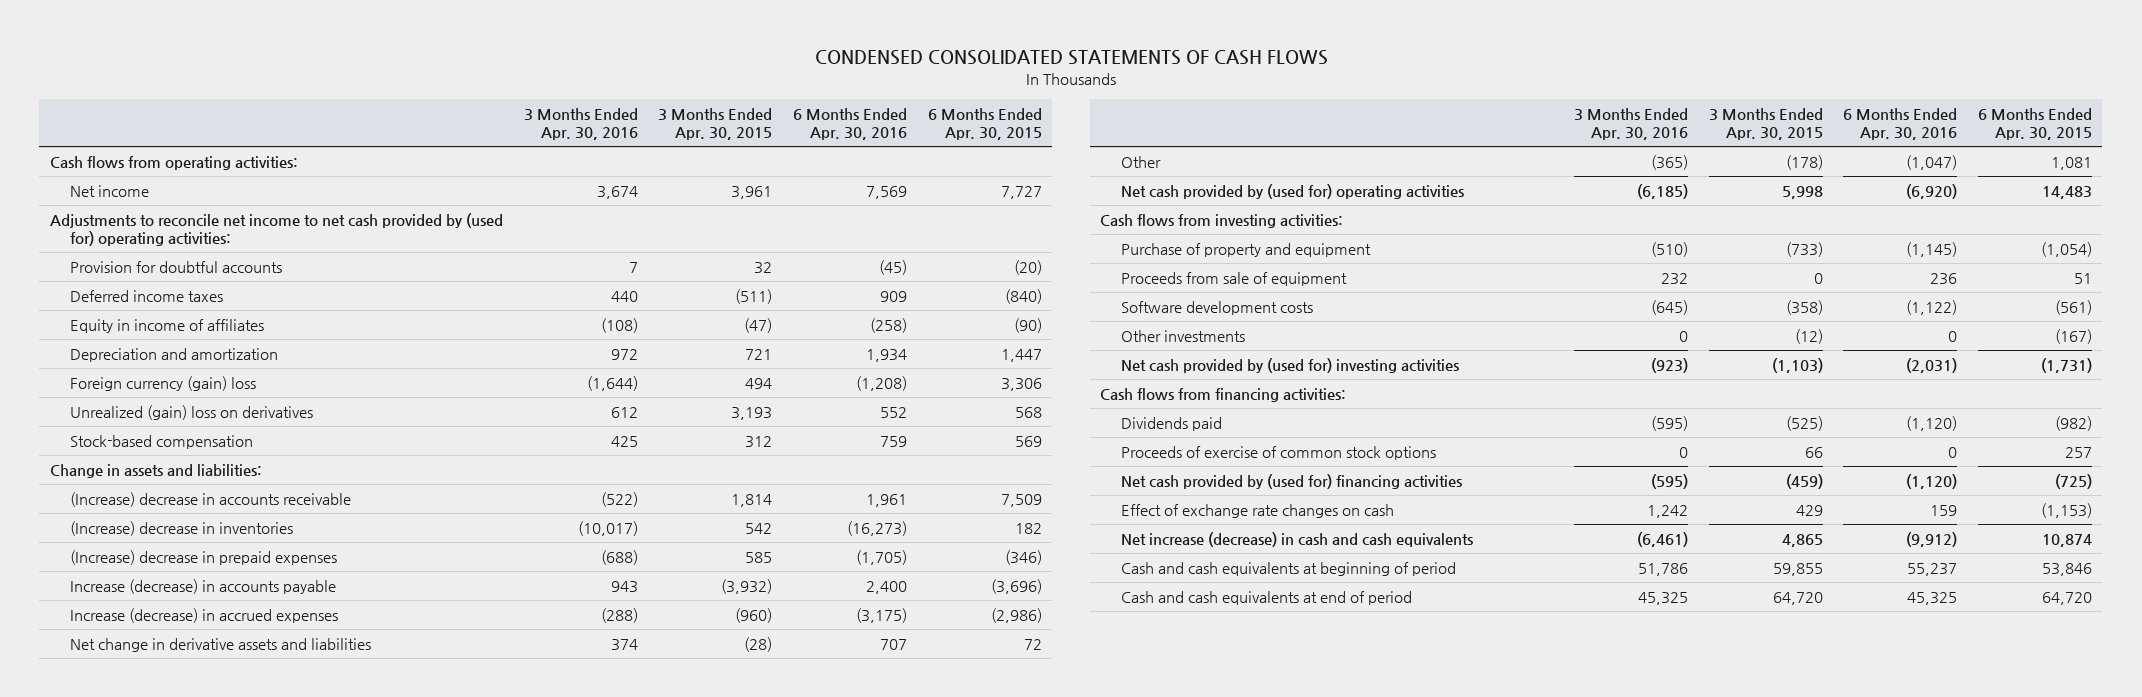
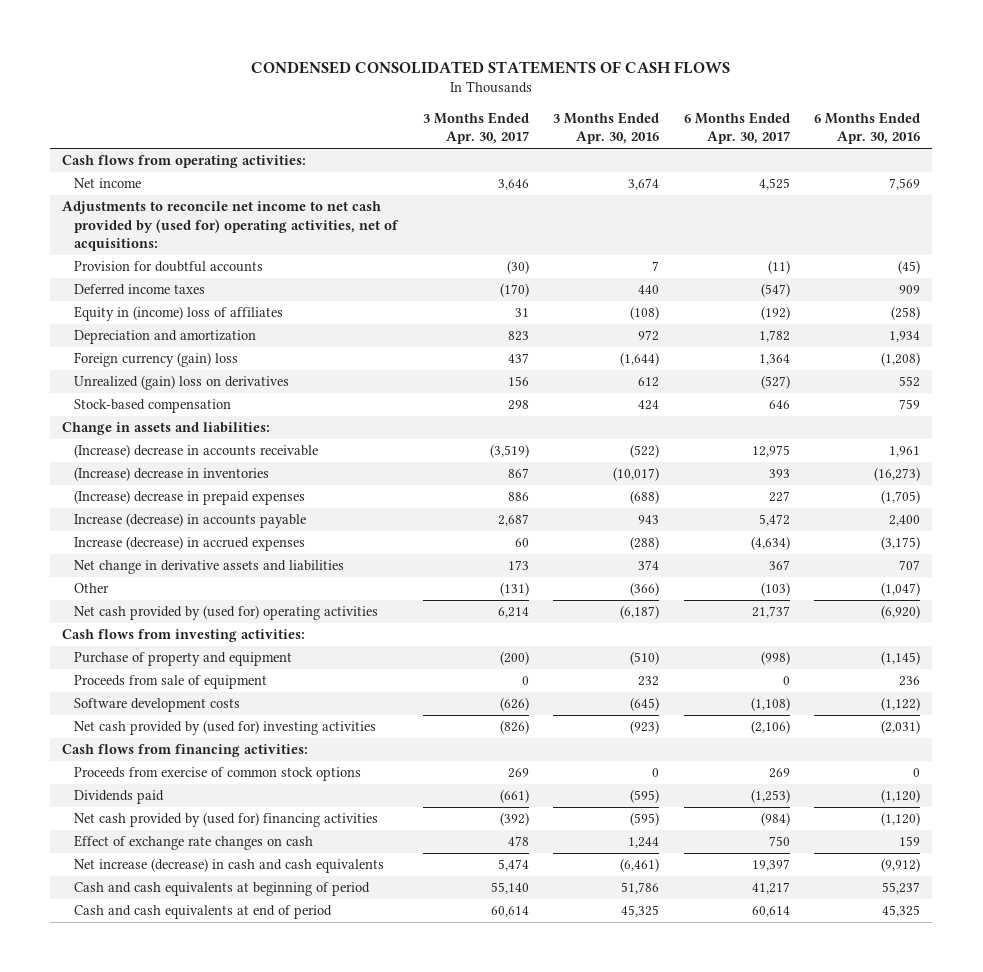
- | 3 Months Ended Apr. 30, 2016 | 3 Months Ended Apr. 30, 2015 | 6 Months Ended Apr. 30, 2016 | 6 Months Ended Apr. 30, 2015
+ | 3 Months Ended Apr. 30, 2017 | 3 Months Ended Apr. 30, 2016 | 6 Months Ended Apr. 30, 2017 | 6 Months Ended Apr. 30, 2016
- Adjustments to reconcile net income to net cash provided by (used for) operating activities:
+ Adjustments to reconcile net income to net cash provided by (used for) operating activities, net of acquisitions:
- Equity in income of affiliates | (108) | (47) | (258) | (90)
+ Equity in (income) loss of affiliates | 31 | (108) | (192) | (258)
- Stock-based compensation | 425 | 312 | 759 | 569
+ Stock-based compensation | 298 | 424 | 646 | 759
- Other | (365) | (178) | (1,047) | 1,081
- Net cash provided by (used for) operating activities | (6,185) | 5,998 | (6,920) | 14,483
+ Other | (131) | (366) | (103) | (1,047)
+ Net cash provided by (used for) operating activities | 6,214 | (6,187) | 21,737 | (6,920)
- Other investments | 0 | (12) | 0 | (167)
+ Proceeds from exercise of common stock options | 269 | 0 | 269 | 0
- Proceeds of exercise of common stock options | 0 | 66 | 0 | 257
- Effect of exchange rate changes on cash | 1,242 | 429 | 159 | (1,153)
+ Effect of exchange rate changes on cash | 478 | 1,244 | 750 | 159

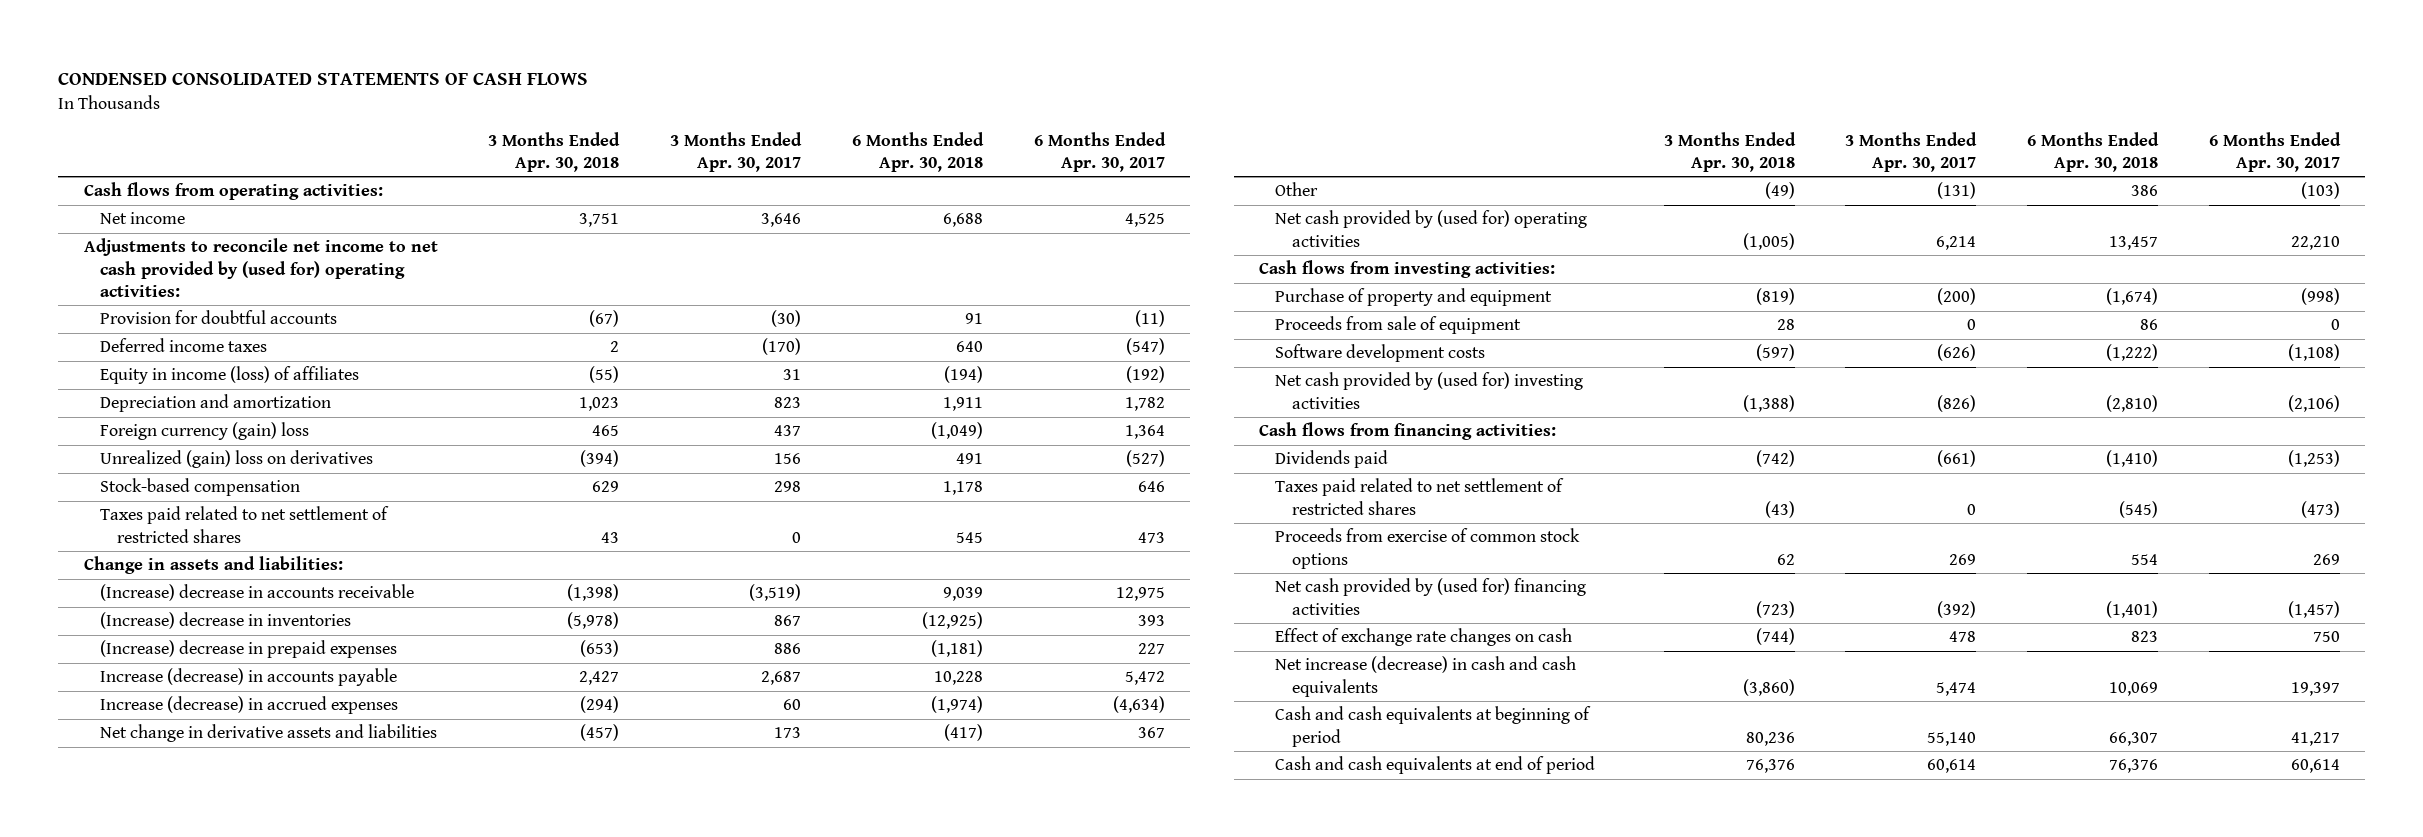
- | 3 Months Ended Apr. 30, 2017 | 3 Months Ended Apr. 30, 2016 | 6 Months Ended Apr. 30, 2017 | 6 Months Ended Apr. 30, 2016
+ | 3 Months Ended Apr. 30, 2018 | 3 Months Ended Apr. 30, 2017 | 6 Months Ended Apr. 30, 2018 | 6 Months Ended Apr. 30, 2017
- Adjustments to reconcile net income to net cash provided by (used for) operating activities, net of acquisitions:
+ Adjustments to reconcile net income to net cash provided by (used for) operating activities:
- Equity in (income) loss of affiliates | 31 | (108) | (192) | (258)
+ Equity in income (loss) of affiliates | (55) | 31 | (194) | (192)
+ Taxes paid related to net settlement of restricted shares | 43 | 0 | 545 | 473
- Net cash provided by (used for) operating activities | 6,214 | (6,187) | 21,737 | (6,920)
+ Net cash provided by (used for) operating activities | (1,005) | 6,214 | 13,457 | 22,210
- Net cash provided by (used for) financing activities | (392) | (595) | (984) | (1,120)
+ Taxes paid related to net settlement of restricted shares | (43) | 0 | (545) | (473)
moved down: Proceeds from exercise of common stock options | 62 | 269 | 554 | 269
+ Net cash provided by (used for) financing activities | (723) | (392) | (1,401) | (1,457)

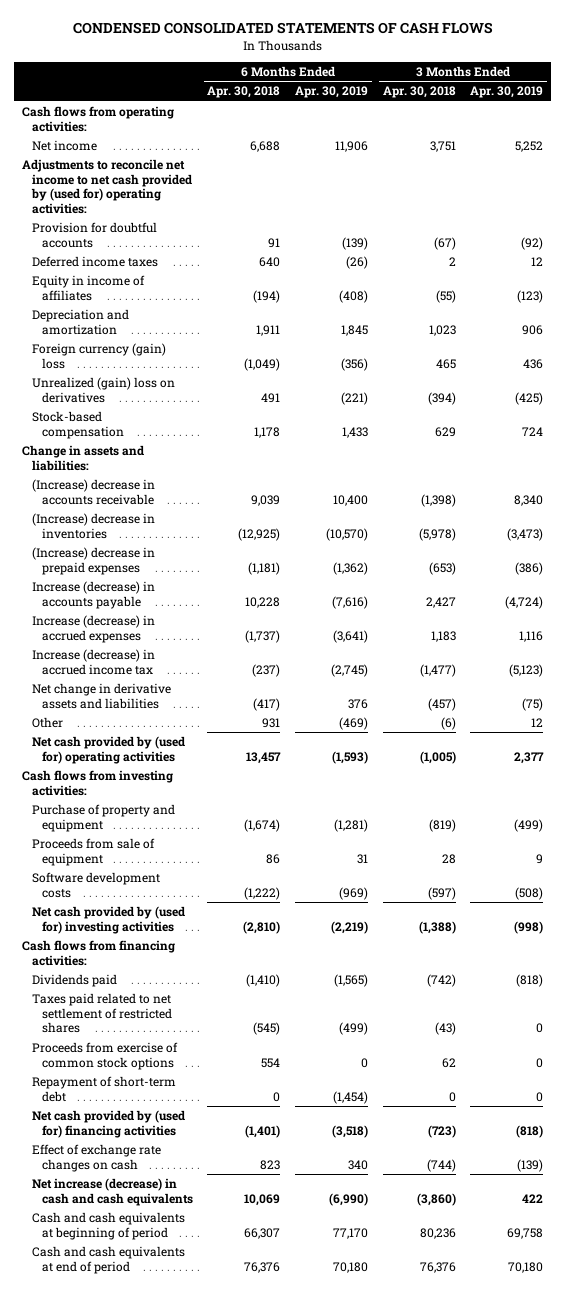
- | 3 Months Ended Apr. 30, 2018 | 3 Months Ended Apr. 30, 2017 | 6 Months Ended Apr. 30, 2018 | 6 Months Ended Apr. 30, 2017
+ | 6 Months Ended Apr. 30, 2018 | 6 Months Ended Apr. 30, 2019 | 3 Months Ended Apr. 30, 2018 | 3 Months Ended Apr. 30, 2019
- Equity in income (loss) of affiliates | (55) | 31 | (194) | (192)
+ Equity in income of affiliates | (194) | (408) | (55) | (123)
- Taxes paid related to net settlement of restricted shares | 43 | 0 | 545 | 473
- Increase (decrease) in accrued expenses | (294) | 60 | (1,974) | (4,634)
+ Increase (decrease) in accrued expenses | (1,737) | (3,641) | 1,183 | 1,116
+ Increase (decrease) in accrued income tax | (237) | (2,745) | (1,477) | (5,123)
- Other | (49) | (131) | 386 | (103)
+ Other | 931 | (469) | (6) | 12
+ Repayment of short-term debt | 0 | (1,454) | 0 | 0

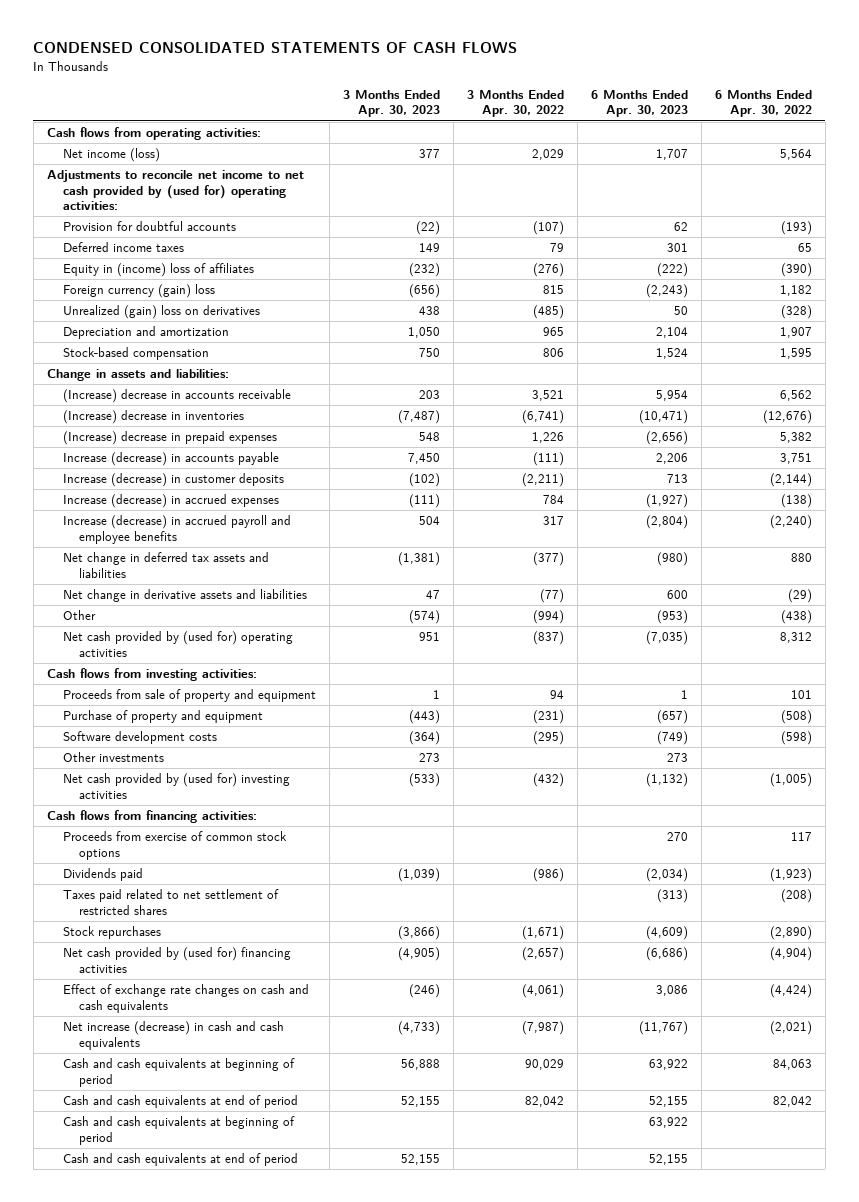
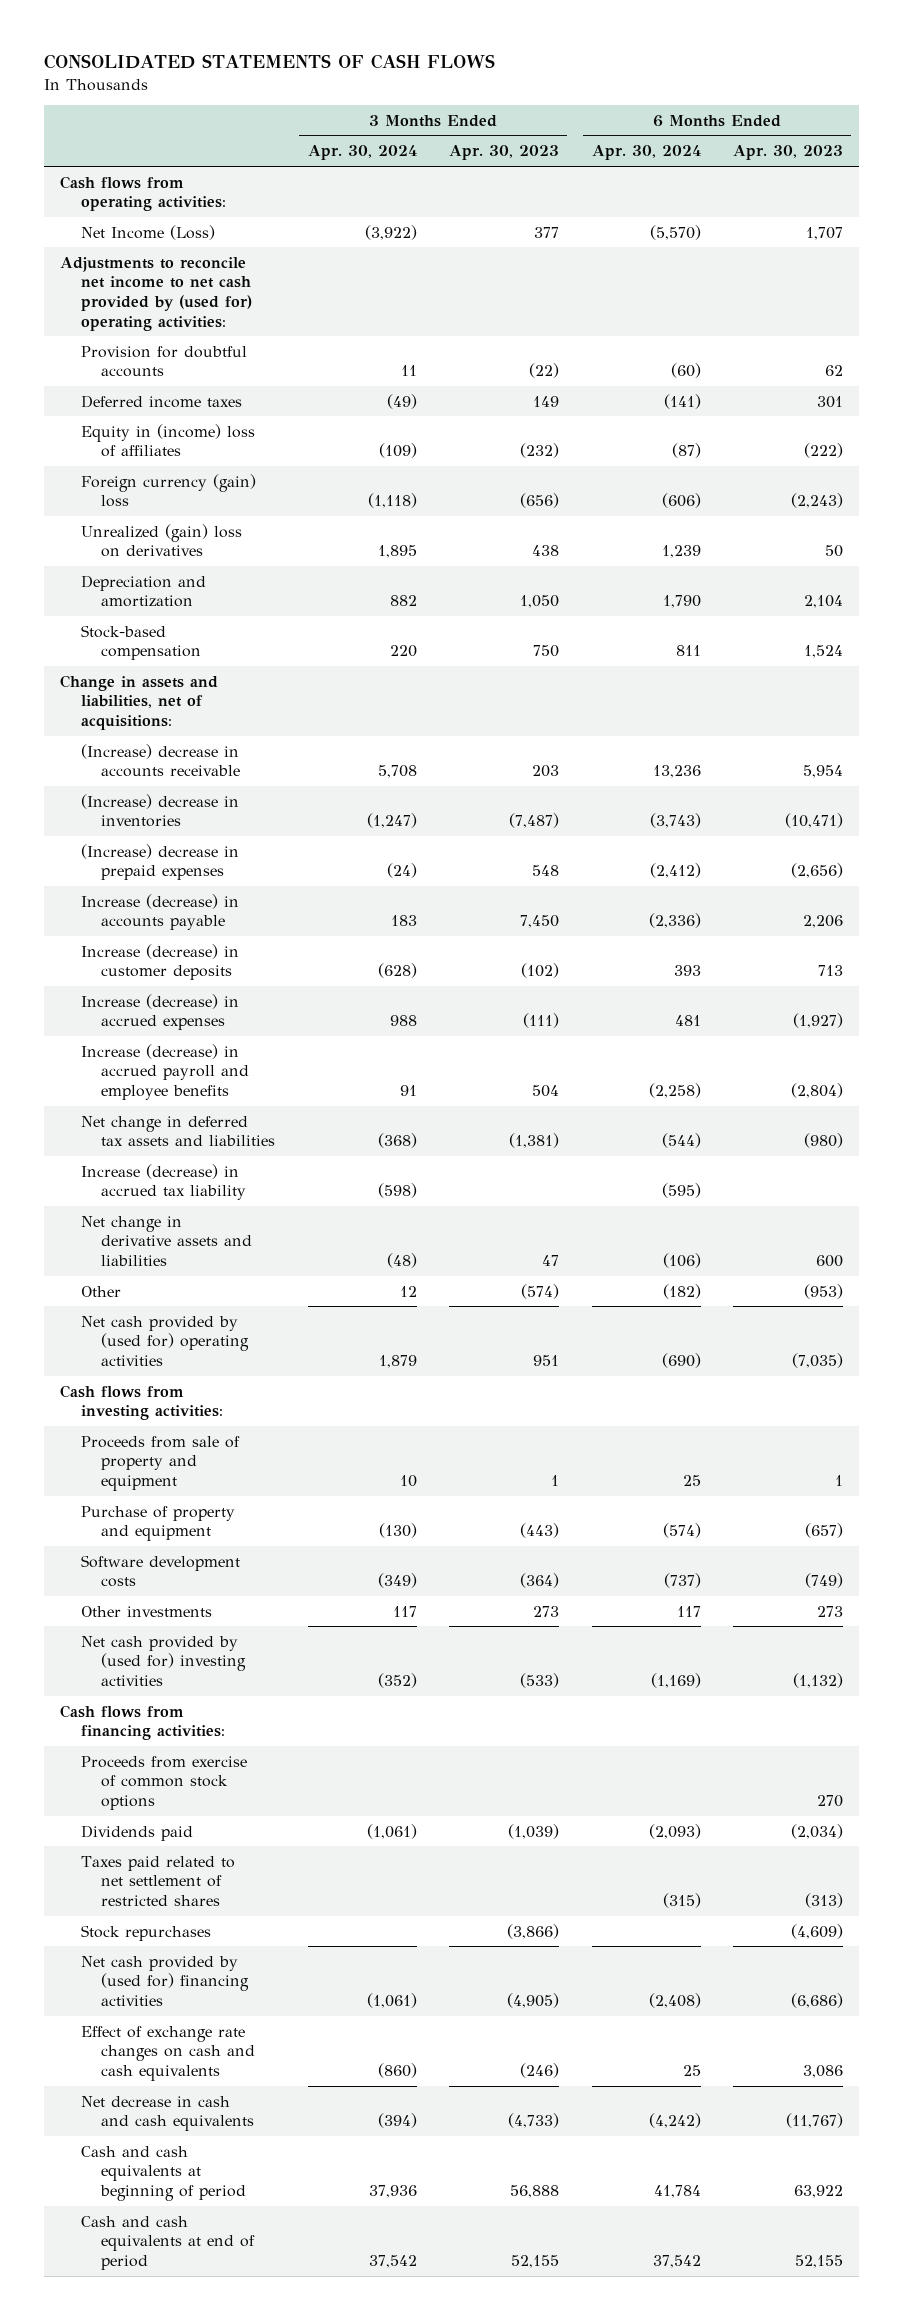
- CONDENSED CONSOLIDATED STATEMENTS OF CASH FLOWS
+ CONSOLIDATED STATEMENTS OF CASH FLOWS
- | 3 Months Ended Apr. 30, 2023 | 3 Months Ended Apr. 30, 2022 | 6 Months Ended Apr. 30, 2023 | 6 Months Ended Apr. 30, 2022
+ | 3 Months Ended Apr. 30, 2024 | 3 Months Ended Apr. 30, 2023 | 6 Months Ended Apr. 30, 2024 | 6 Months Ended Apr. 30, 2023
- Net income (loss) | 377 | 2,029 | 1,707 | 5,564
+ Net Income (Loss) | (3,922) | 377 | (5,570) | 1,707
- Change in assets and liabilities:
+ Change in assets and liabilities, net of acquisitions:
+ Increase (decrease) in accrued tax liability | (598) | | (595) |
- Net increase (decrease) in cash and cash equivalents | (4,733) | (7,987) | (11,767) | (2,021)
+ Net decrease in cash and cash equivalents | (394) | (4,733) | (4,242) | (11,767)
- Cash and cash equivalents at beginning of period | | | 63,922 |
- Cash and cash equivalents at end of period | 52,155 | | 52,155 |

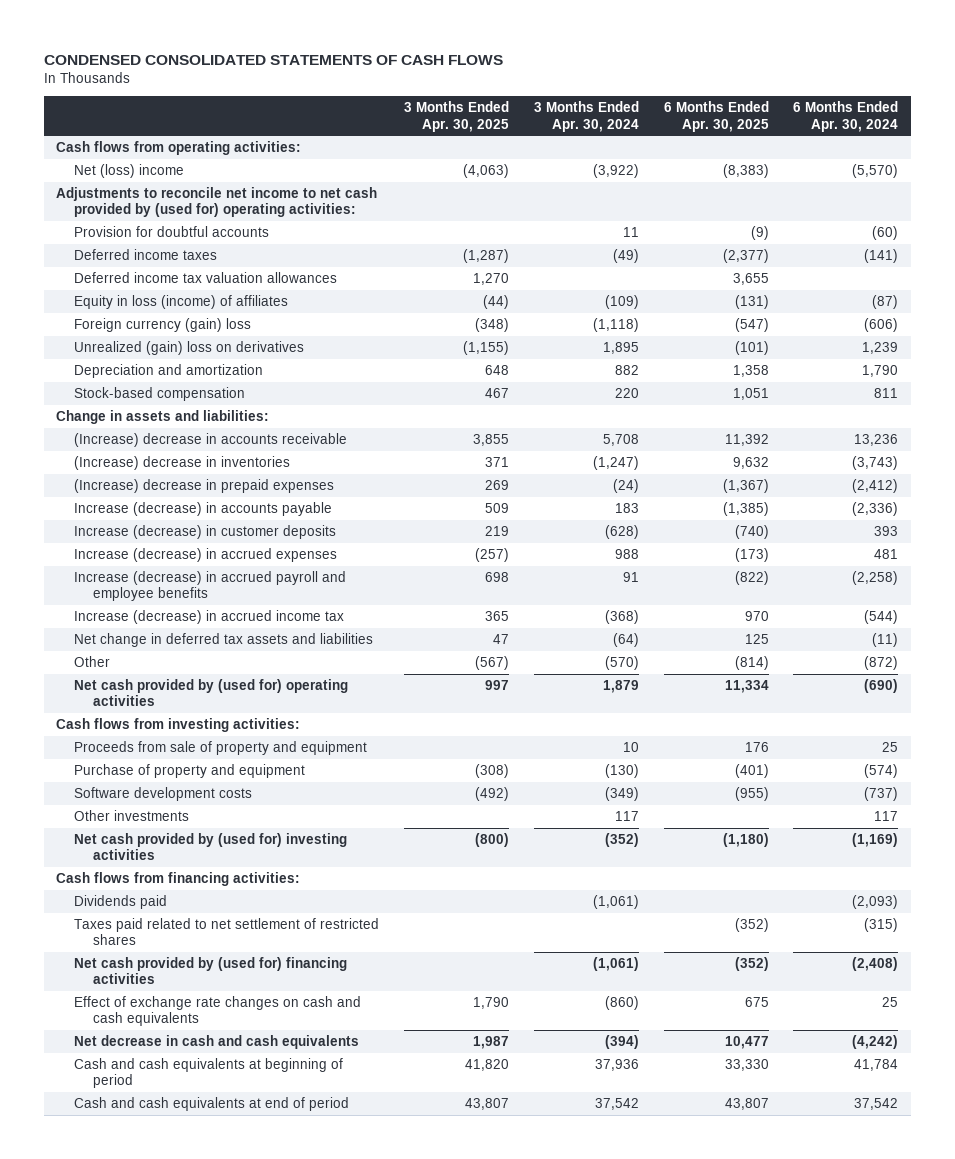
- CONSOLIDATED STATEMENTS OF CASH FLOWS
+ CONDENSED CONSOLIDATED STATEMENTS OF CASH FLOWS
- | 3 Months Ended Apr. 30, 2024 | 3 Months Ended Apr. 30, 2023 | 6 Months Ended Apr. 30, 2024 | 6 Months Ended Apr. 30, 2023
+ | 3 Months Ended Apr. 30, 2025 | 3 Months Ended Apr. 30, 2024 | 6 Months Ended Apr. 30, 2025 | 6 Months Ended Apr. 30, 2024
- Net Income (Loss) | (3,922) | 377 | (5,570) | 1,707
+ Net (loss) income | (4,063) | (3,922) | (8,383) | (5,570)
- Equity in (income) loss of affiliates | (109) | (232) | (87) | (222)
+ Deferred income tax valuation allowances | 1,270 | | 3,655 |
+ Equity in loss (income) of affiliates | (44) | (109) | (131) | (87)
- Change in assets and liabilities, net of acquisitions:
+ Change in assets and liabilities:
- Net change in deferred tax assets and liabilities | (368) | (1,381) | (544) | (980)
- Increase (decrease) in accrued tax liability | (598) | | (595) |
- Net change in derivative assets and liabilities | (48) | 47 | (106) | 600
- Other | 12 | (574) | (182) | (953)
+ Increase (decrease) in accrued income tax | 365 | (368) | 970 | (544)
+ Net change in deferred tax assets and liabilities | 47 | (64) | 125 | (11)
+ Other | (567) | (570) | (814) | (872)
- Proceeds from exercise of common stock options | | | | 270
- Stock repurchases | | (3,866) | | (4,609)

